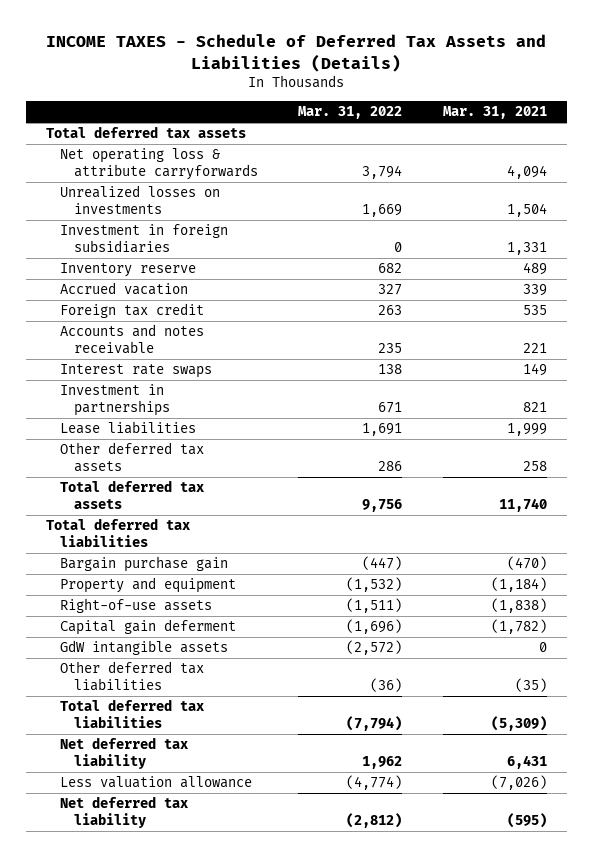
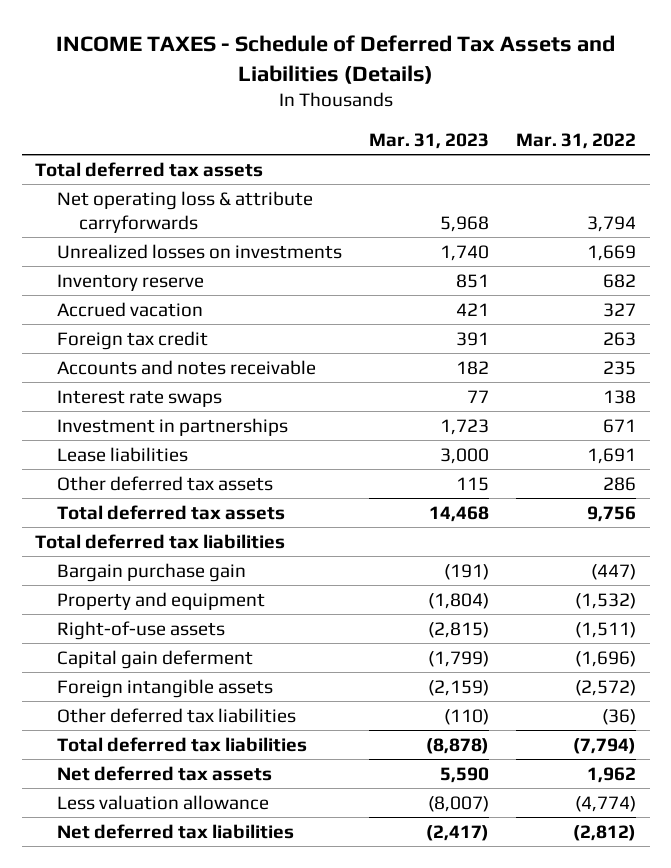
- | Mar. 31, 2022 | Mar. 31, 2021
+ | Mar. 31, 2023 | Mar. 31, 2022
- Investment in foreign subsidiaries | 0 | 1,331
- GdW intangible assets | (2,572) | 0
+ Foreign intangible assets | (2,159) | (2,572)
- Net deferred tax liability | 1,962 | 6,431
+ Net deferred tax assets | 5,590 | 1,962
- Net deferred tax liability | (2,812) | (595)
+ Net deferred tax liabilities | (2,417) | (2,812)

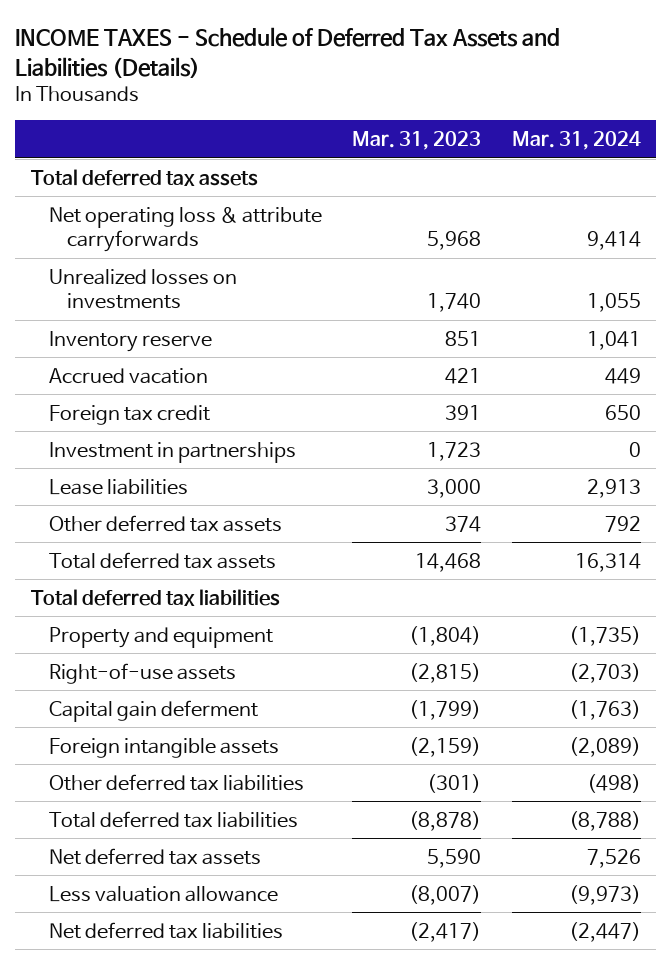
- | Mar. 31, 2023 | Mar. 31, 2022
+ | Mar. 31, 2023 | Mar. 31, 2024
- Accounts and notes receivable | 182 | 235
- Interest rate swaps | 77 | 138
- Other deferred tax assets | 115 | 286
+ Other deferred tax assets | 374 | 792
- Bargain purchase gain | (191) | (447)
- Other deferred tax liabilities | (110) | (36)
+ Other deferred tax liabilities | (301) | (498)

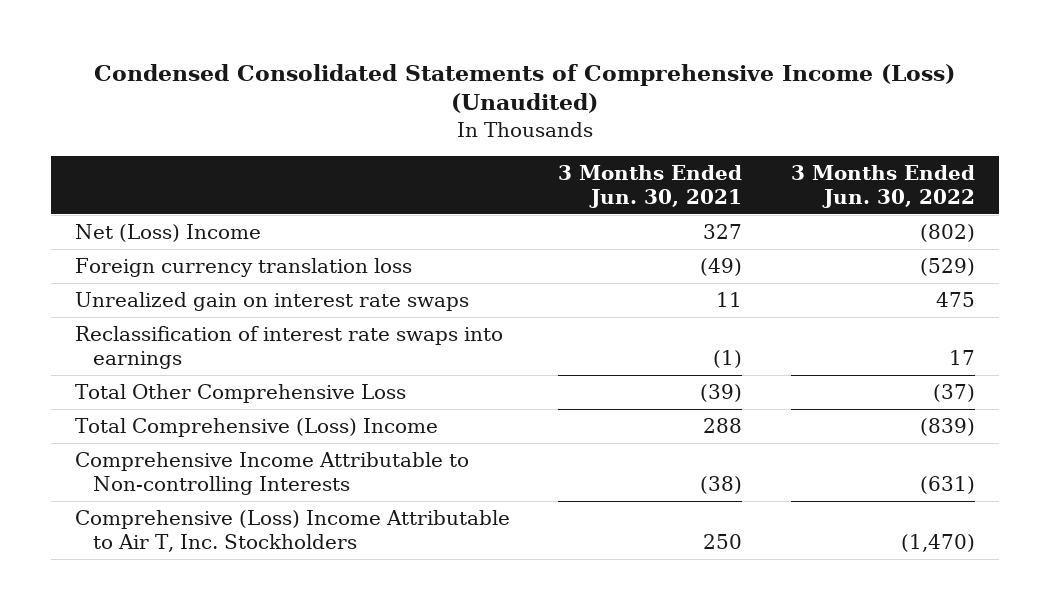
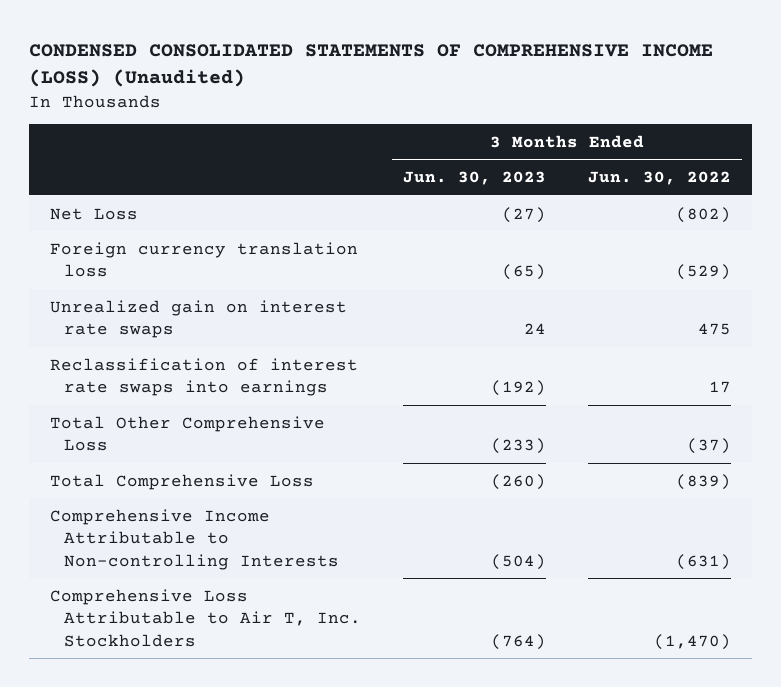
- Condensed Consolidated Statements of Comprehensive Income (Loss) (Unaudited)
+ CONDENSED CONSOLIDATED STATEMENTS OF COMPREHENSIVE INCOME (LOSS) (Unaudited)
- | 3 Months Ended Jun. 30, 2021 | 3 Months Ended Jun. 30, 2022
+ | 3 Months Ended Jun. 30, 2023 | 3 Months Ended Jun. 30, 2022
- Net (Loss) Income | 327 | (802)
+ Net Loss | (27) | (802)
- Total Comprehensive (Loss) Income | 288 | (839)
+ Total Comprehensive Loss | (260) | (839)
- Comprehensive (Loss) Income Attributable to Air T, Inc. Stockholders | 250 | (1,470)
+ Comprehensive Loss Attributable to Air T, Inc. Stockholders | (764) | (1,470)

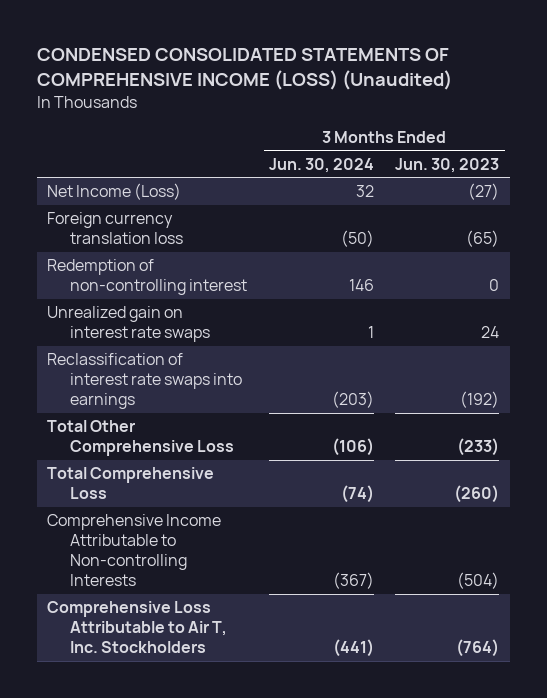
- | 3 Months Ended Jun. 30, 2023 | 3 Months Ended Jun. 30, 2022
+ | 3 Months Ended Jun. 30, 2024 | 3 Months Ended Jun. 30, 2023
- Net Loss | (27) | (802)
+ Net Income (Loss) | 32 | (27)
+ Redemption of non-controlling interest | 146 | 0

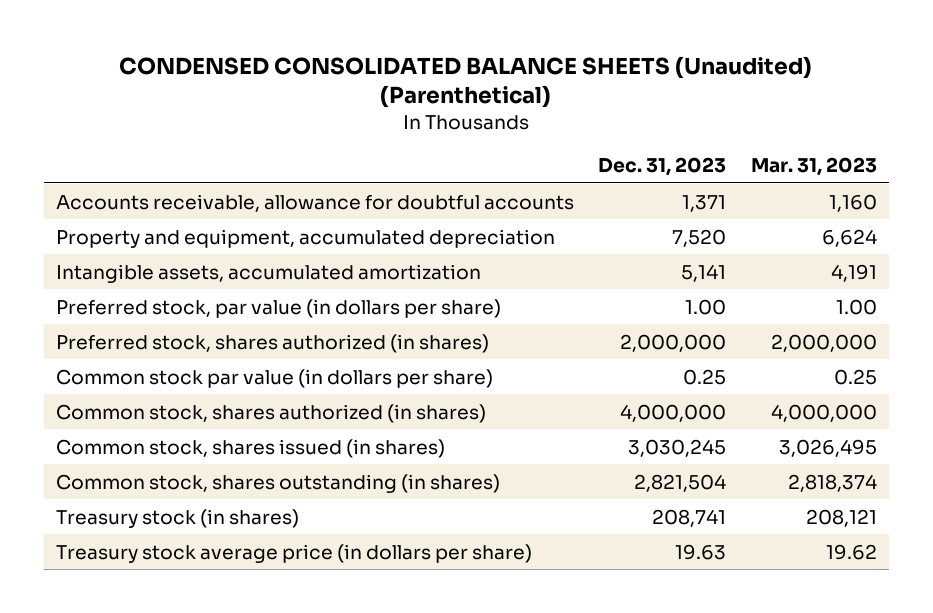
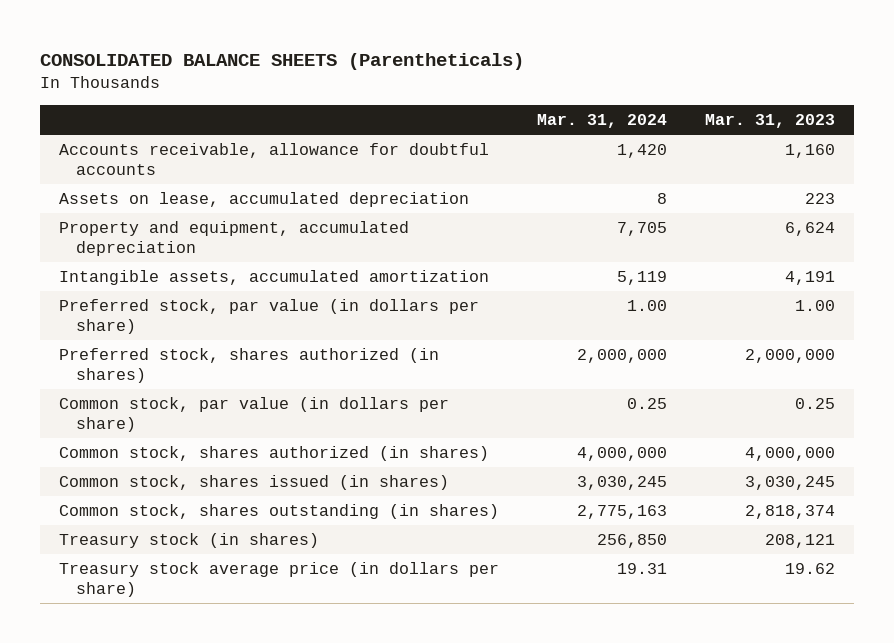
- CONDENSED CONSOLIDATED BALANCE SHEETS (Unaudited) (Parenthetical)
+ CONSOLIDATED BALANCE SHEETS (Parentheticals)
- | Dec. 31, 2023 | Mar. 31, 2023
+ | Mar. 31, 2024 | Mar. 31, 2023
+ Assets on lease, accumulated depreciation | 8 | 223
- Common stock par value (in dollars per share) | 0.25 | 0.25
+ Common stock, par value (in dollars per share) | 0.25 | 0.25
- Common stock, shares issued (in shares) | 3,030,245 | 3,026,495
+ Common stock, shares issued (in shares) | 3,030,245 | 3,030,245

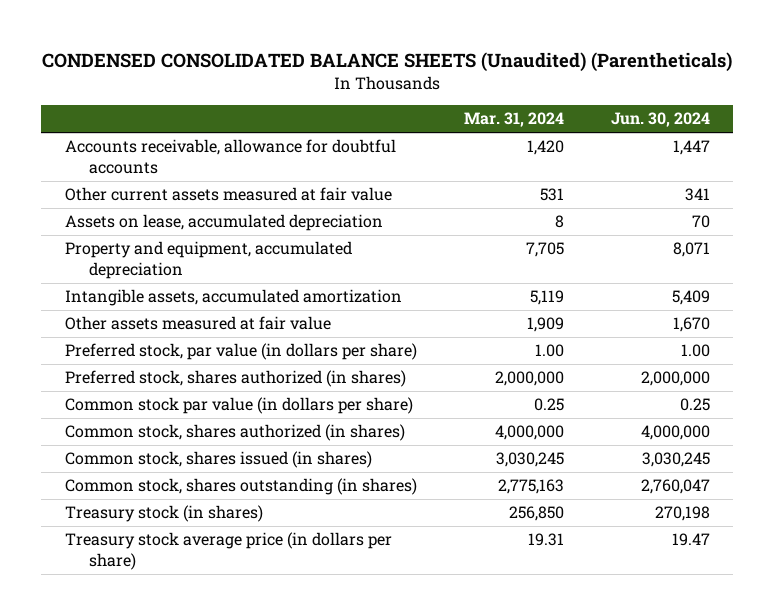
- CONSOLIDATED BALANCE SHEETS (Parentheticals)
+ CONDENSED CONSOLIDATED BALANCE SHEETS (Unaudited) (Parentheticals)
- | Mar. 31, 2024 | Mar. 31, 2023
+ | Mar. 31, 2024 | Jun. 30, 2024
+ Other current assets measured at fair value | 531 | 341
+ Other assets measured at fair value | 1,909 | 1,670
- Common stock, par value (in dollars per share) | 0.25 | 0.25
+ Common stock par value (in dollars per share) | 0.25 | 0.25

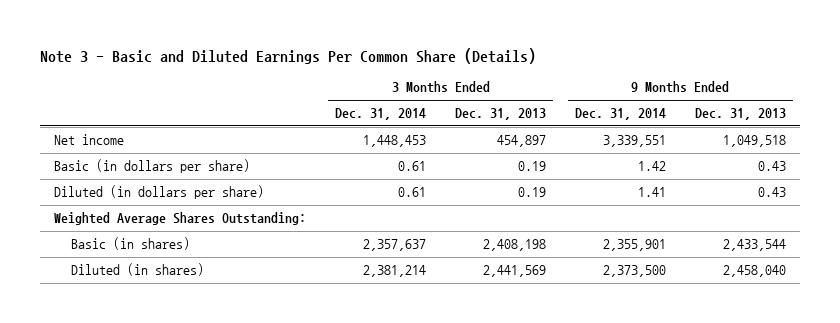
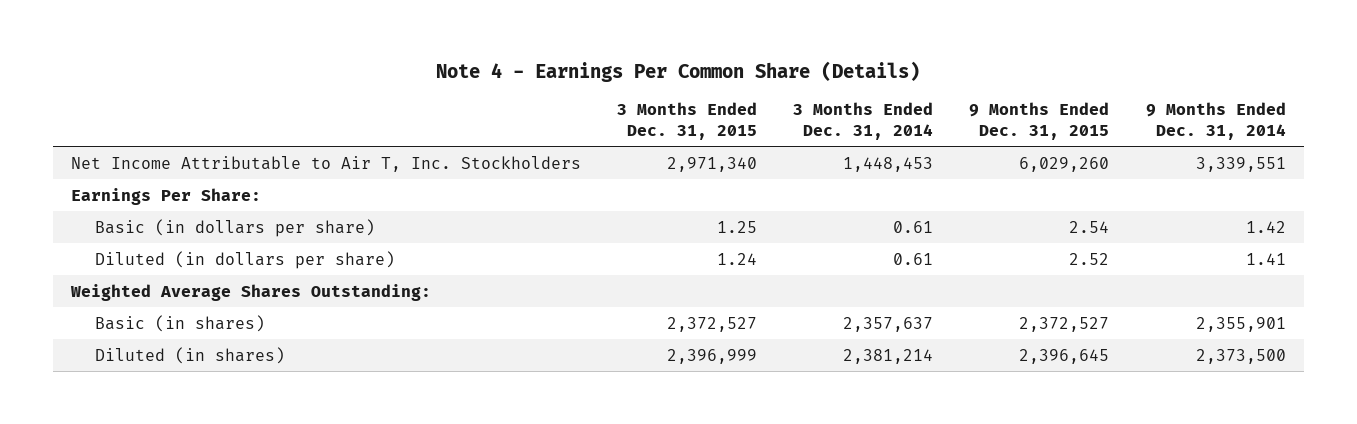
- Note 3 - Basic and Diluted Earnings Per Common Share (Details)
+ Note 4 - Earnings Per Common Share (Details)
- | 3 Months Ended Dec. 31, 2014 | 3 Months Ended Dec. 31, 2013 | 9 Months Ended Dec. 31, 2014 | 9 Months Ended Dec. 31, 2013
+ | 3 Months Ended Dec. 31, 2015 | 3 Months Ended Dec. 31, 2014 | 9 Months Ended Dec. 31, 2015 | 9 Months Ended Dec. 31, 2014
- Net income | 1,448,453 | 454,897 | 3,339,551 | 1,049,518
+ Net Income Attributable to Air T, Inc. Stockholders | 2,971,340 | 1,448,453 | 6,029,260 | 3,339,551
+ Earnings Per Share:

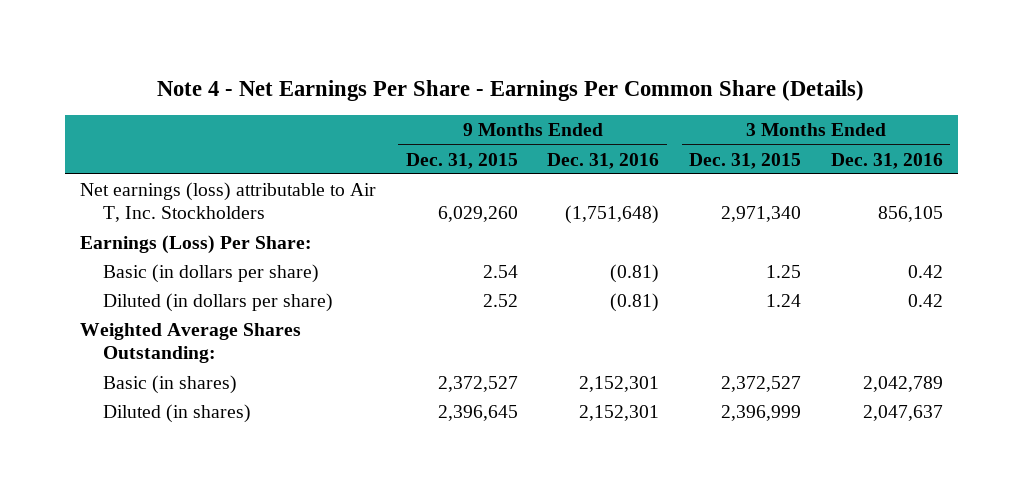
- Note 4 - Earnings Per Common Share (Details)
+ Note 4 - Net Earnings Per Share - Earnings Per Common Share (Details)
- | 3 Months Ended Dec. 31, 2015 | 3 Months Ended Dec. 31, 2014 | 9 Months Ended Dec. 31, 2015 | 9 Months Ended Dec. 31, 2014
+ | 9 Months Ended Dec. 31, 2015 | 9 Months Ended Dec. 31, 2016 | 3 Months Ended Dec. 31, 2015 | 3 Months Ended Dec. 31, 2016
- Net Income Attributable to Air T, Inc. Stockholders | 2,971,340 | 1,448,453 | 6,029,260 | 3,339,551
- Earnings Per Share:
+ Net earnings (loss) attributable to Air T, Inc. Stockholders | 6,029,260 | (1,751,648) | 2,971,340 | 856,105
+ Earnings (Loss) Per Share:

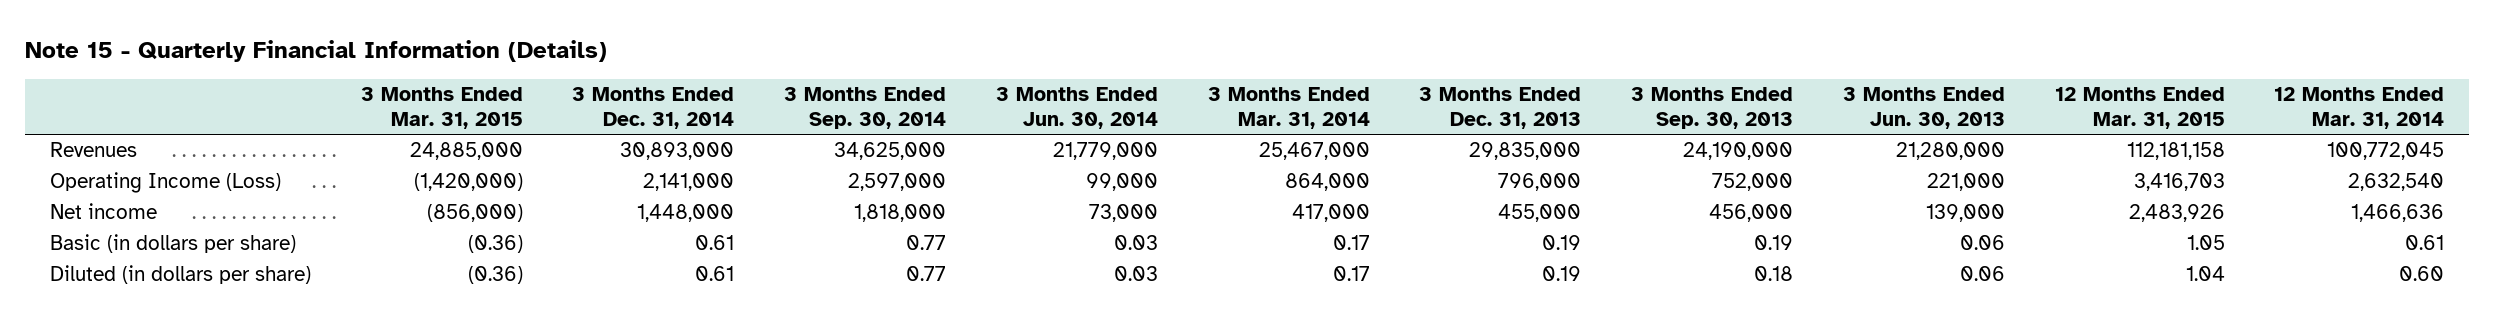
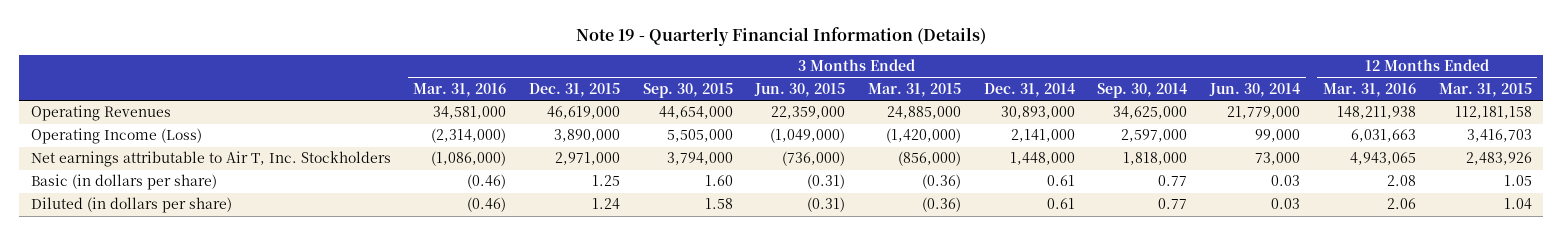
- Note 15 - Quarterly Financial Information (Details)
+ Note 19 - Quarterly Financial Information (Details)
- | 3 Months Ended Mar. 31, 2015 | 3 Months Ended Dec. 31, 2014 | 3 Months Ended Sep. 30, 2014 | 3 Months Ended Jun. 30, 2014 | 3 Months Ended Mar. 31, 2014 | 3 Months Ended Dec. 31, 2013 | 3 Months Ended Sep. 30, 2013 | 3 Months Ended Jun. 30, 2013 | 12 Months Ended Mar. 31, 2015 | 12 Months Ended Mar. 31, 2014
+ | 3 Months Ended Mar. 31, 2016 | 3 Months Ended Dec. 31, 2015 | 3 Months Ended Sep. 30, 2015 | 3 Months Ended Jun. 30, 2015 | 3 Months Ended Mar. 31, 2015 | 3 Months Ended Dec. 31, 2014 | 3 Months Ended Sep. 30, 2014 | 3 Months Ended Jun. 30, 2014 | 12 Months Ended Mar. 31, 2016 | 12 Months Ended Mar. 31, 2015
- Revenues | 24,885,000 | 30,893,000 | 34,625,000 | 21,779,000 | 25,467,000 | 29,835,000 | 24,190,000 | 21,280,000 | 112,181,158 | 100,772,045
+ Operating Revenues | 34,581,000 | 46,619,000 | 44,654,000 | 22,359,000 | 24,885,000 | 30,893,000 | 34,625,000 | 21,779,000 | 148,211,938 | 112,181,158
- Net income | (856,000) | 1,448,000 | 1,818,000 | 73,000 | 417,000 | 455,000 | 456,000 | 139,000 | 2,483,926 | 1,466,636
+ Net earnings attributable to Air T, Inc. Stockholders | (1,086,000) | 2,971,000 | 3,794,000 | (736,000) | (856,000) | 1,448,000 | 1,818,000 | 73,000 | 4,943,065 | 2,483,926

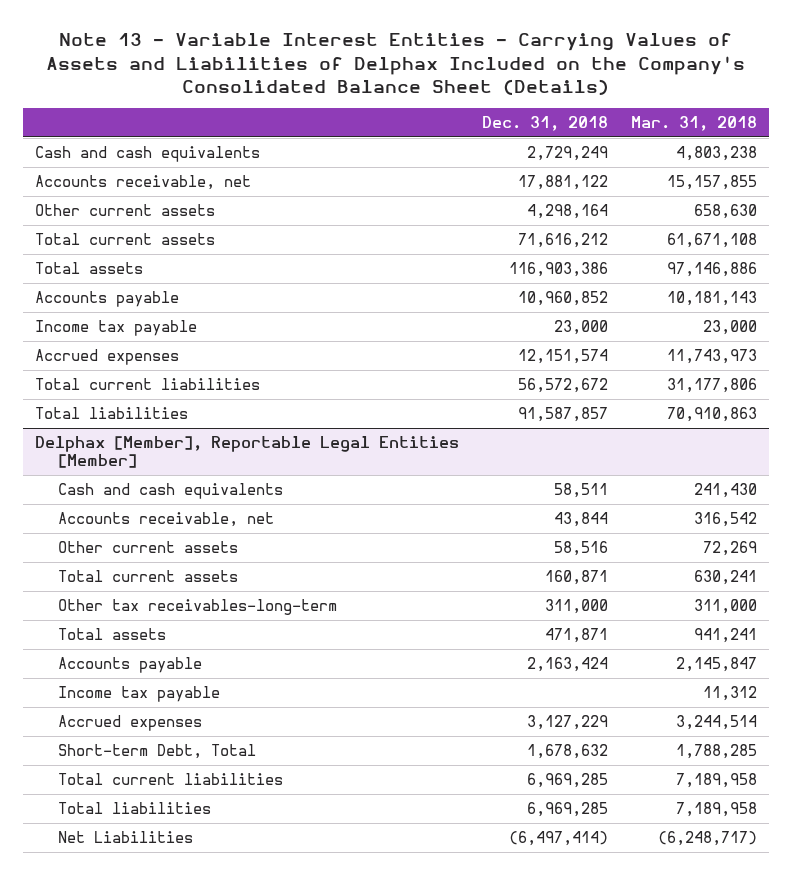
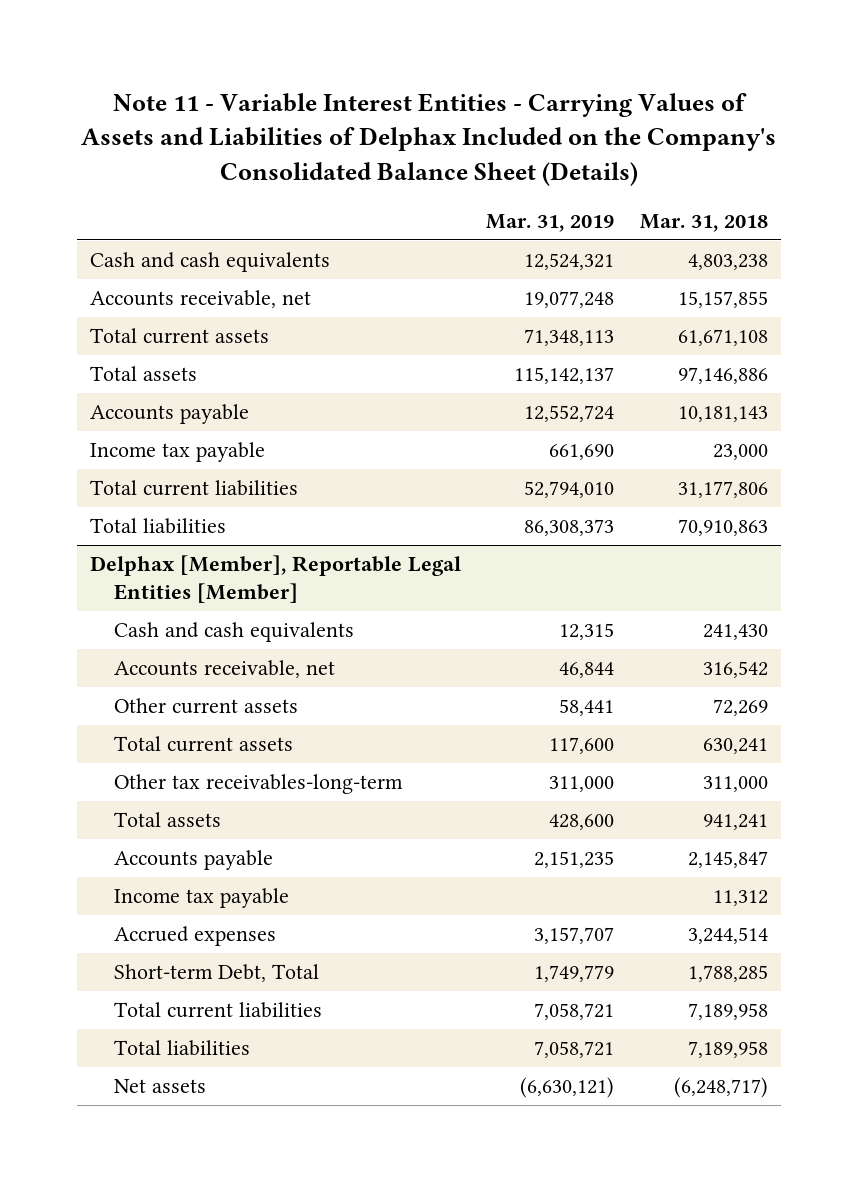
- Note 13 - Variable Interest Entities - Carrying Values of Assets and Liabilities of Delphax Included on the Company's Consolidated Balance Sheet (Details)
+ Note 11 - Variable Interest Entities - Carrying Values of Assets and Liabilities of Delphax Included on the Company's Consolidated Balance Sheet (Details)
- | Dec. 31, 2018 | Mar. 31, 2018
+ | Mar. 31, 2019 | Mar. 31, 2018
- Other current assets | 4,298,164 | 658,630
- Accrued expenses | 12,151,574 | 11,743,973
@ Delphax [Member], Reportable Legal Entities [Member]
- Net Liabilities | (6,497,414) | (6,248,717)
+ Net assets | (6,630,121) | (6,248,717)

